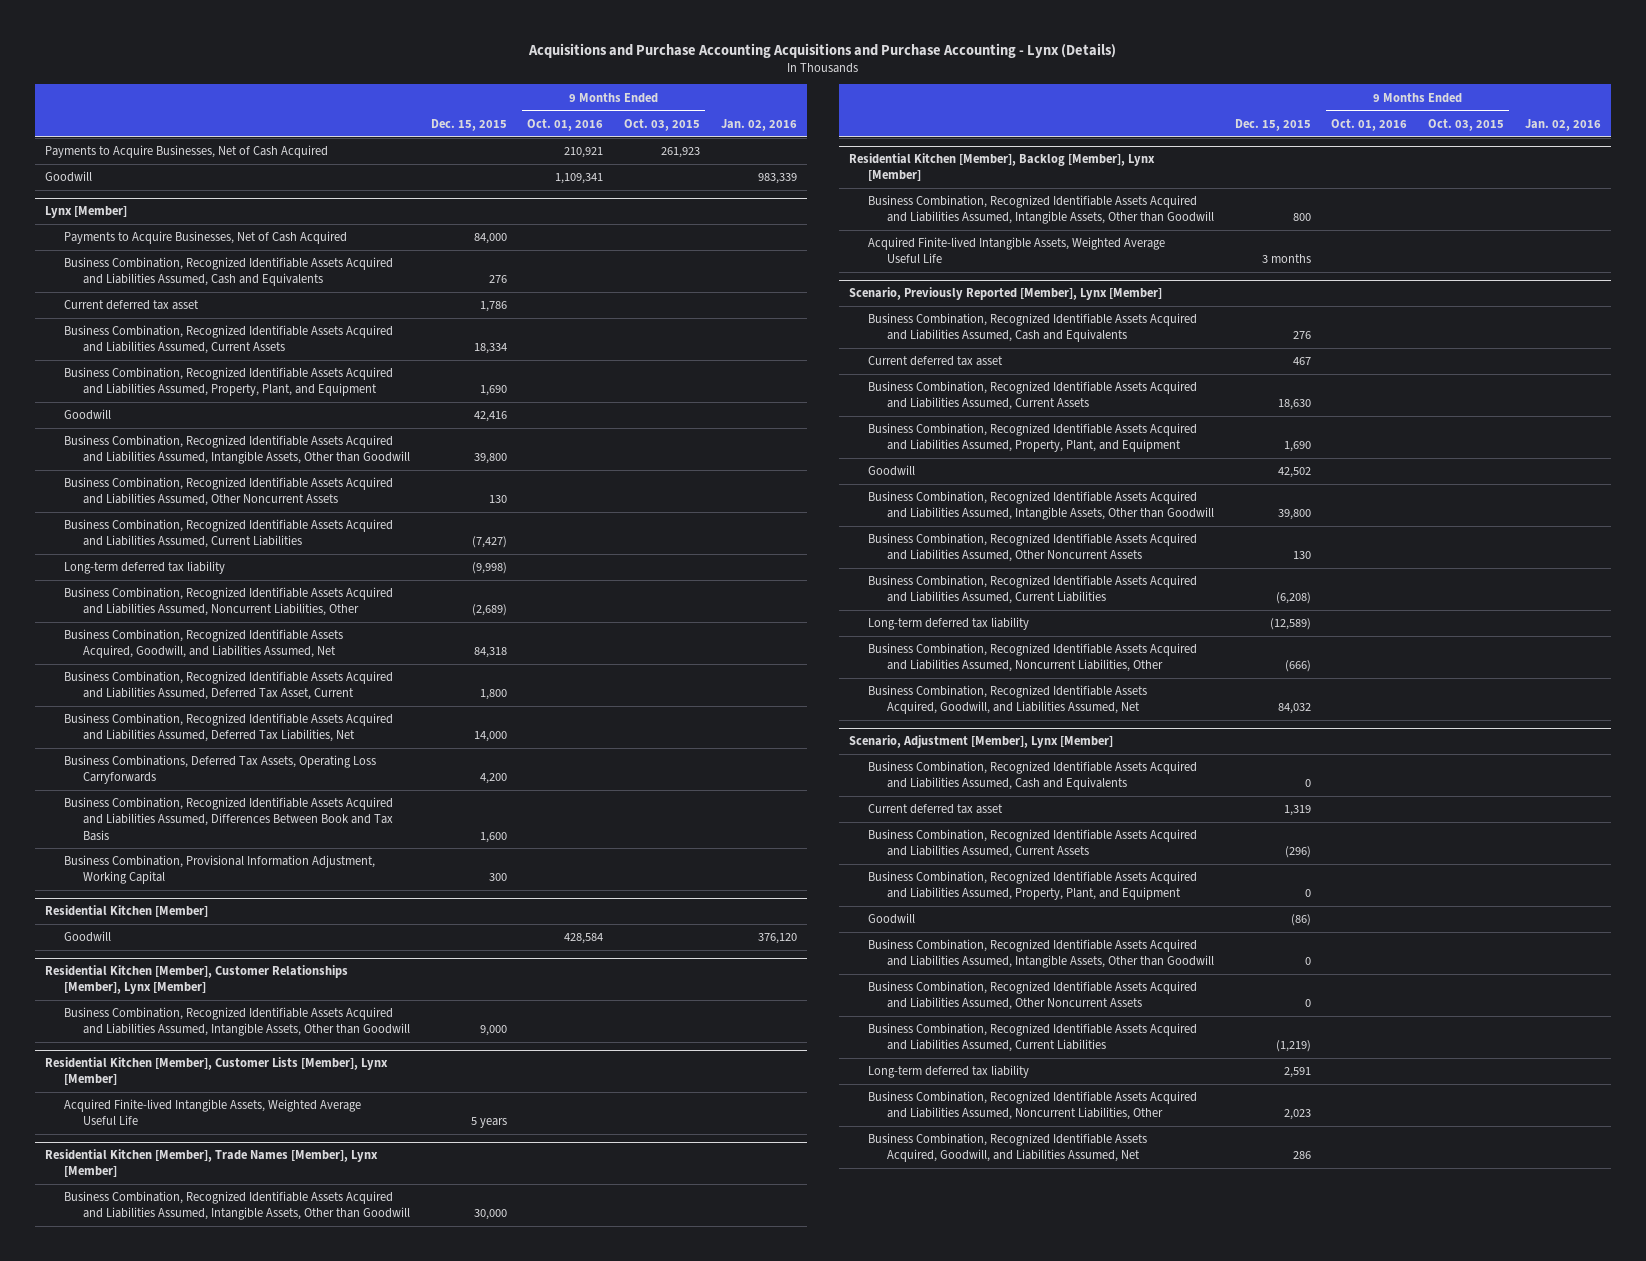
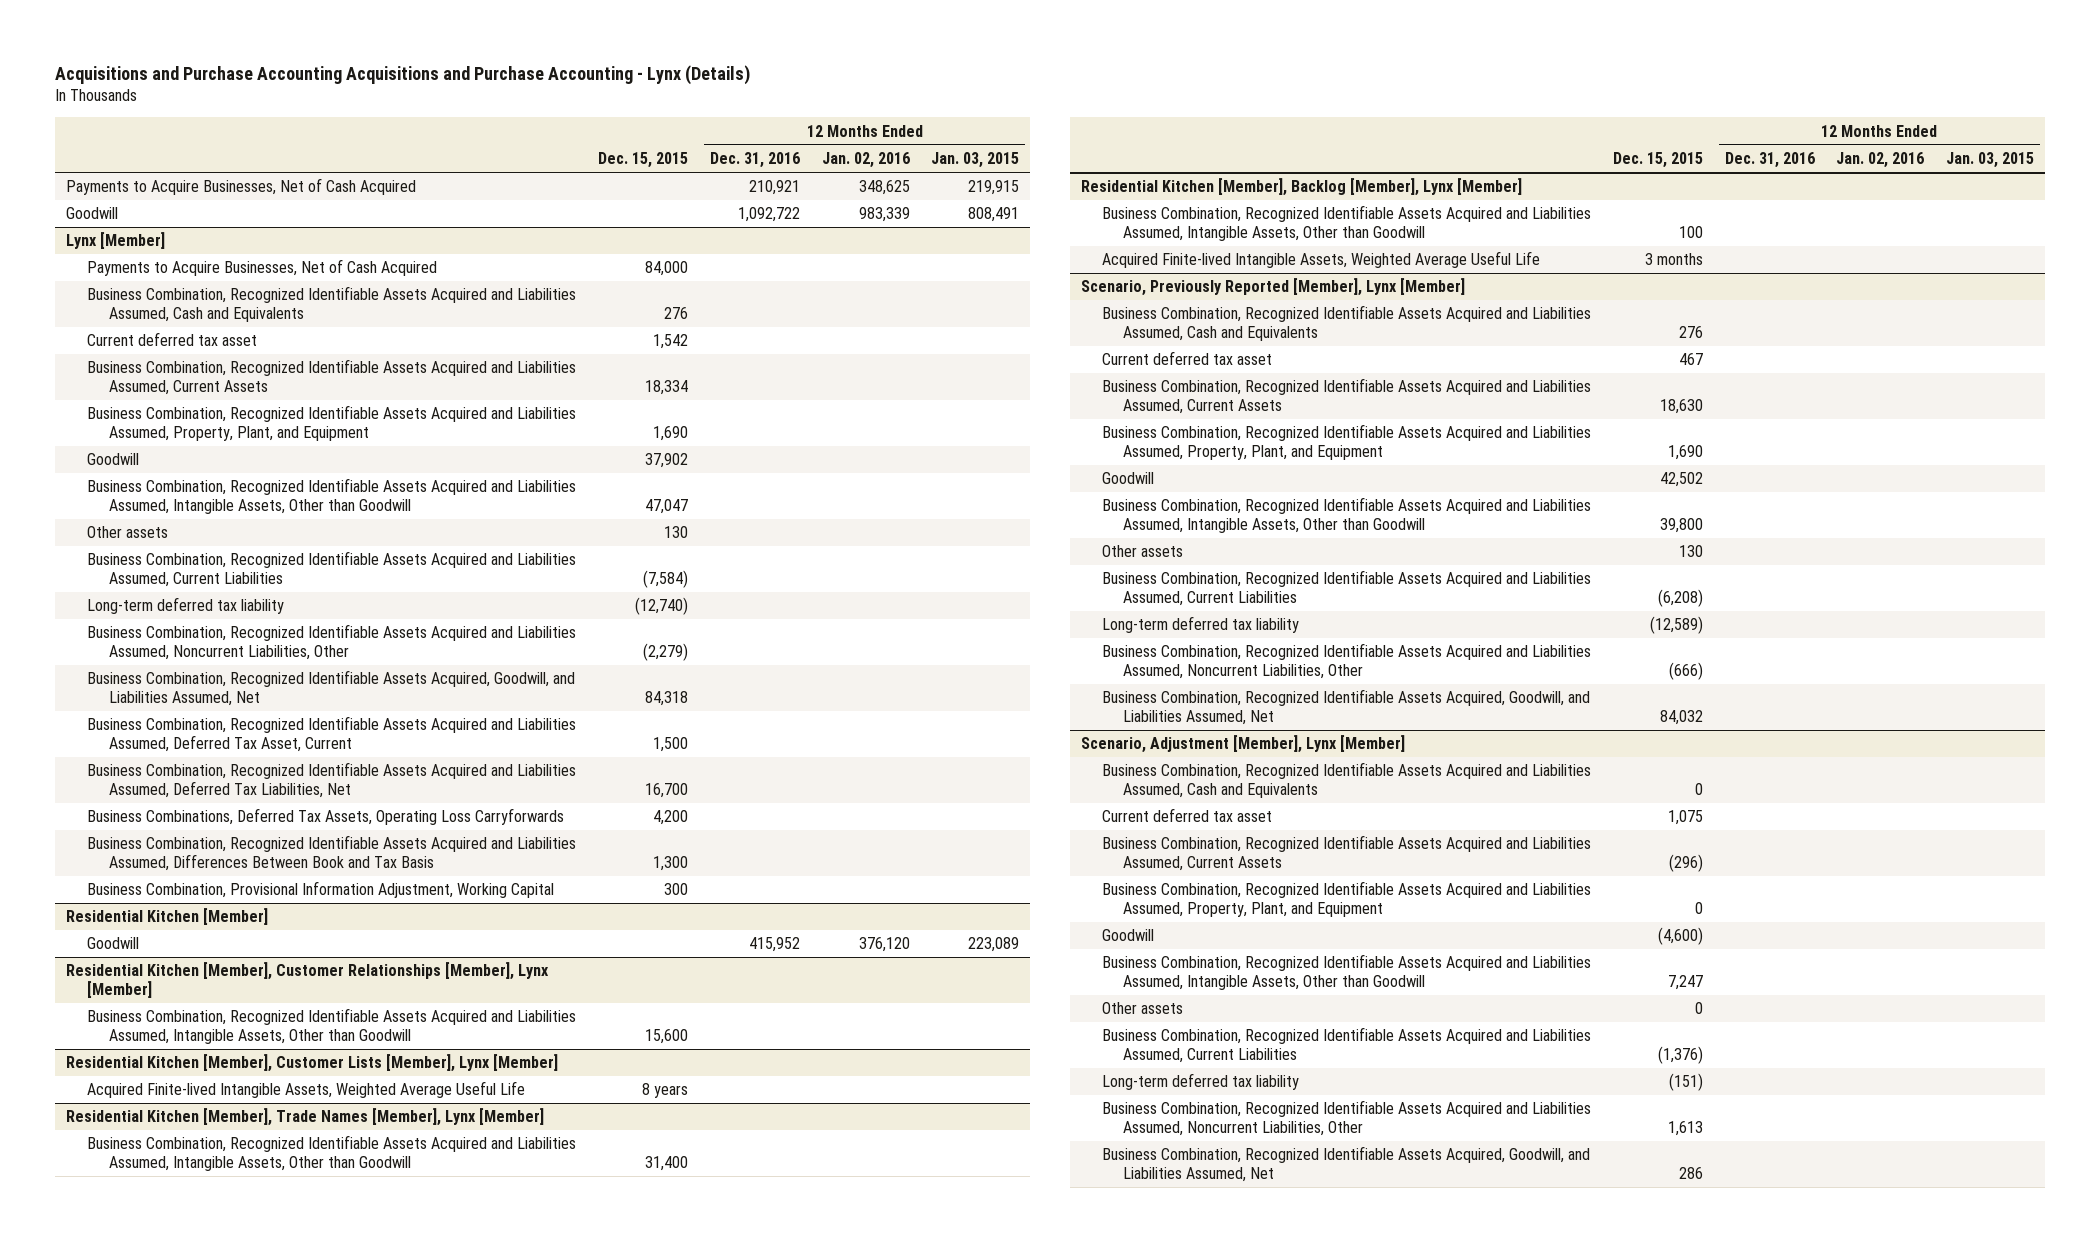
- | Dec. 15, 2015 | 9 Months Ended Oct. 01, 2016 | 9 Months Ended Oct. 03, 2015 | Jan. 02, 2016
+ | Dec. 15, 2015 | 12 Months Ended Dec. 31, 2016 | 12 Months Ended Jan. 02, 2016 | 12 Months Ended Jan. 03, 2015
@ Lynx [Member]
- Current deferred tax asset | 1,786 | | |
+ Current deferred tax asset | 1,542 | | |
- Goodwill | 42,416 | | |
- Business Combination, Recognized Identifiable Assets Acquired and Liabilities Assumed, Intangible Assets, Other than Goodwill | 39,800 | | |
- Business Combination, Recognized Identifiable Assets Acquired and Liabilities Assumed, Other Noncurrent Assets | 130 | | |
- Business Combination, Recognized Identifiable Assets Acquired and Liabilities Assumed, Current Liabilities | (7,427) | | |
- Long-term deferred tax liability | (9,998) | | |
- Business Combination, Recognized Identifiable Assets Acquired and Liabilities Assumed, Noncurrent Liabilities, Other | (2,689) | | |
+ Goodwill | 37,902 | | |
+ Business Combination, Recognized Identifiable Assets Acquired and Liabilities Assumed, Intangible Assets, Other than Goodwill | 47,047 | | |
+ Other assets | 130 | | |
+ Business Combination, Recognized Identifiable Assets Acquired and Liabilities Assumed, Current Liabilities | (7,584) | | |
+ Long-term deferred tax liability | (12,740) | | |
+ Business Combination, Recognized Identifiable Assets Acquired and Liabilities Assumed, Noncurrent Liabilities, Other | (2,279) | | |
- Business Combination, Recognized Identifiable Assets Acquired and Liabilities Assumed, Deferred Tax Asset, Current | 1,800 | | |
- Business Combination, Recognized Identifiable Assets Acquired and Liabilities Assumed, Deferred Tax Liabilities, Net | 14,000 | | |
+ Business Combination, Recognized Identifiable Assets Acquired and Liabilities Assumed, Deferred Tax Asset, Current | 1,500 | | |
+ Business Combination, Recognized Identifiable Assets Acquired and Liabilities Assumed, Deferred Tax Liabilities, Net | 16,700 | | |
- Business Combination, Recognized Identifiable Assets Acquired and Liabilities Assumed, Differences Between Book and Tax Basis | 1,600 | | |
+ Business Combination, Recognized Identifiable Assets Acquired and Liabilities Assumed, Differences Between Book and Tax Basis | 1,300 | | |
@ Residential Kitchen [Member], Customer Relationships [Member], Lynx [Member]
- Business Combination, Recognized Identifiable Assets Acquired and Liabilities Assumed, Intangible Assets, Other than Goodwill | 9,000 | | |
+ Business Combination, Recognized Identifiable Assets Acquired and Liabilities Assumed, Intangible Assets, Other than Goodwill | 15,600 | | |
@ Residential Kitchen [Member], Customer Lists [Member], Lynx [Member]
- Acquired Finite-lived Intangible Assets, Weighted Average Useful Life | 5 years | | |
+ Acquired Finite-lived Intangible Assets, Weighted Average Useful Life | 8 years | | |
@ Residential Kitchen [Member], Trade Names [Member], Lynx [Member]
- Business Combination, Recognized Identifiable Assets Acquired and Liabilities Assumed, Intangible Assets, Other than Goodwill | 30,000 | | |
+ Business Combination, Recognized Identifiable Assets Acquired and Liabilities Assumed, Intangible Assets, Other than Goodwill | 31,400 | | |
@ Residential Kitchen [Member], Backlog [Member], Lynx [Member]
- Business Combination, Recognized Identifiable Assets Acquired and Liabilities Assumed, Intangible Assets, Other than Goodwill | 800 | | |
+ Business Combination, Recognized Identifiable Assets Acquired and Liabilities Assumed, Intangible Assets, Other than Goodwill | 100 | | |
@ Scenario, Previously Reported [Member], Lynx [Member]
- Business Combination, Recognized Identifiable Assets Acquired and Liabilities Assumed, Other Noncurrent Assets | 130 | | |
+ Other assets | 130 | | |
@ Scenario, Adjustment [Member], Lynx [Member]
- Current deferred tax asset | 1,319 | | |
+ Current deferred tax asset | 1,075 | | |
- Goodwill | (86) | | |
- Business Combination, Recognized Identifiable Assets Acquired and Liabilities Assumed, Intangible Assets, Other than Goodwill | 0 | | |
- Business Combination, Recognized Identifiable Assets Acquired and Liabilities Assumed, Other Noncurrent Assets | 0 | | |
- Business Combination, Recognized Identifiable Assets Acquired and Liabilities Assumed, Current Liabilities | (1,219) | | |
- Long-term deferred tax liability | 2,591 | | |
- Business Combination, Recognized Identifiable Assets Acquired and Liabilities Assumed, Noncurrent Liabilities, Other | 2,023 | | |
+ Goodwill | (4,600) | | |
+ Business Combination, Recognized Identifiable Assets Acquired and Liabilities Assumed, Intangible Assets, Other than Goodwill | 7,247 | | |
+ Other assets | 0 | | |
+ Business Combination, Recognized Identifiable Assets Acquired and Liabilities Assumed, Current Liabilities | (1,376) | | |
+ Long-term deferred tax liability | (151) | | |
+ Business Combination, Recognized Identifiable Assets Acquired and Liabilities Assumed, Noncurrent Liabilities, Other | 1,613 | | |

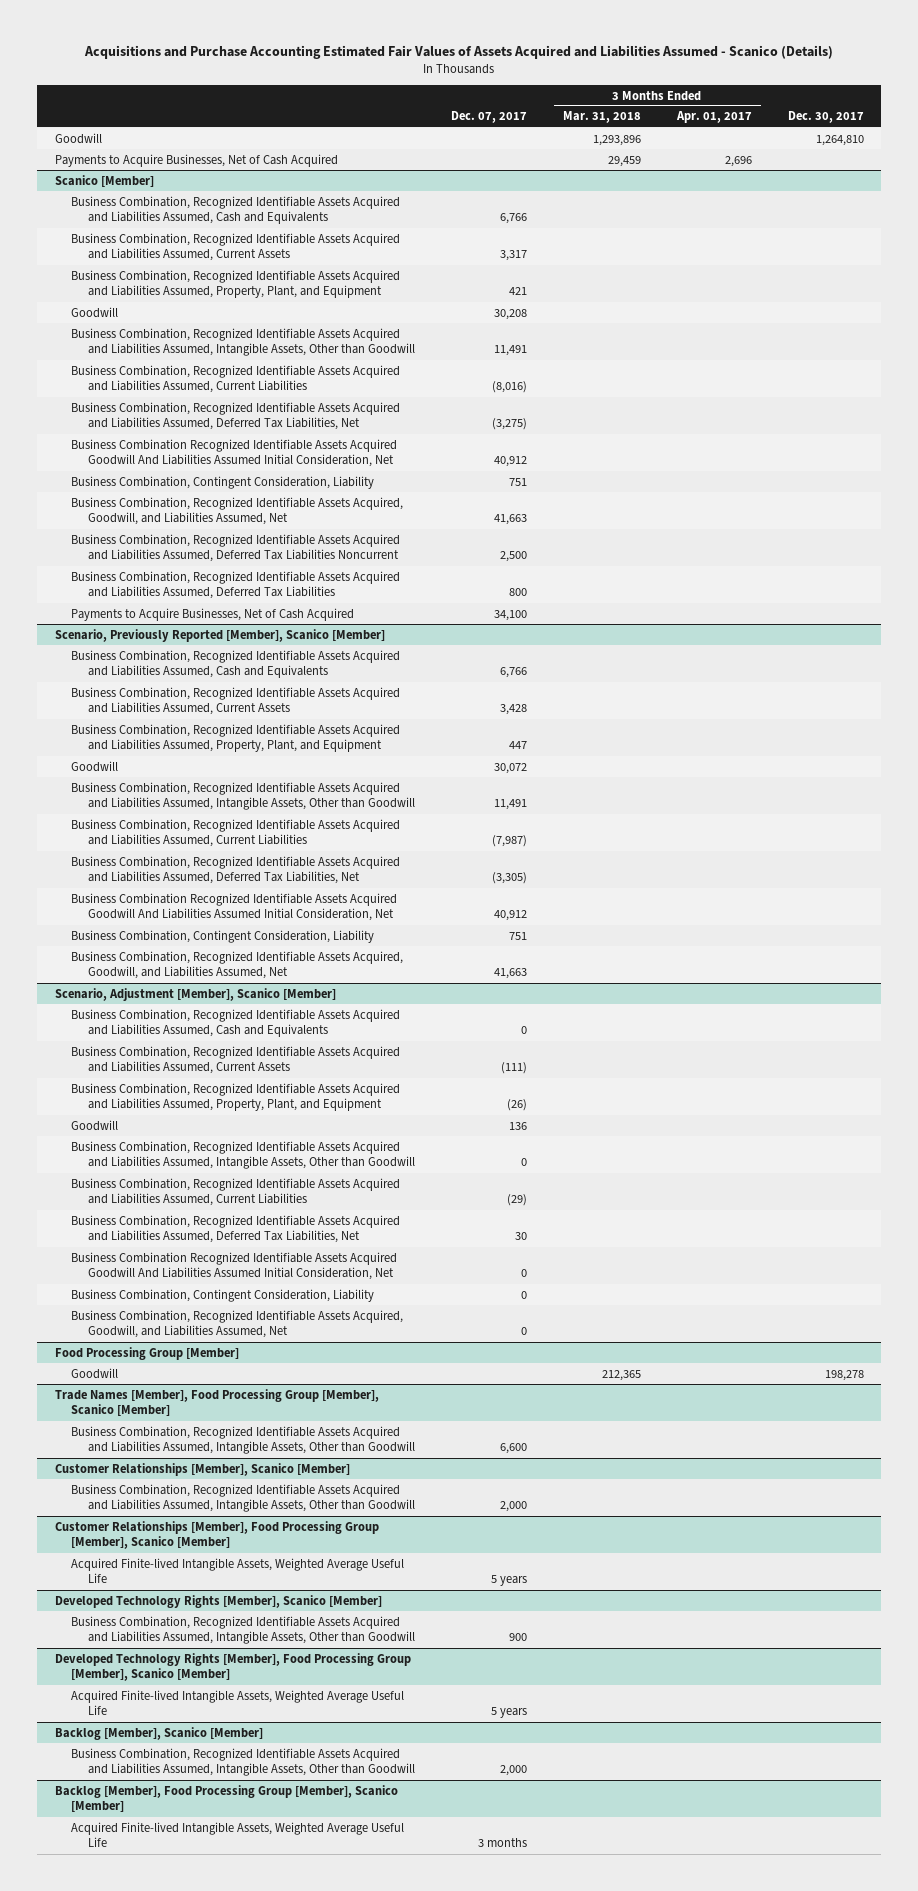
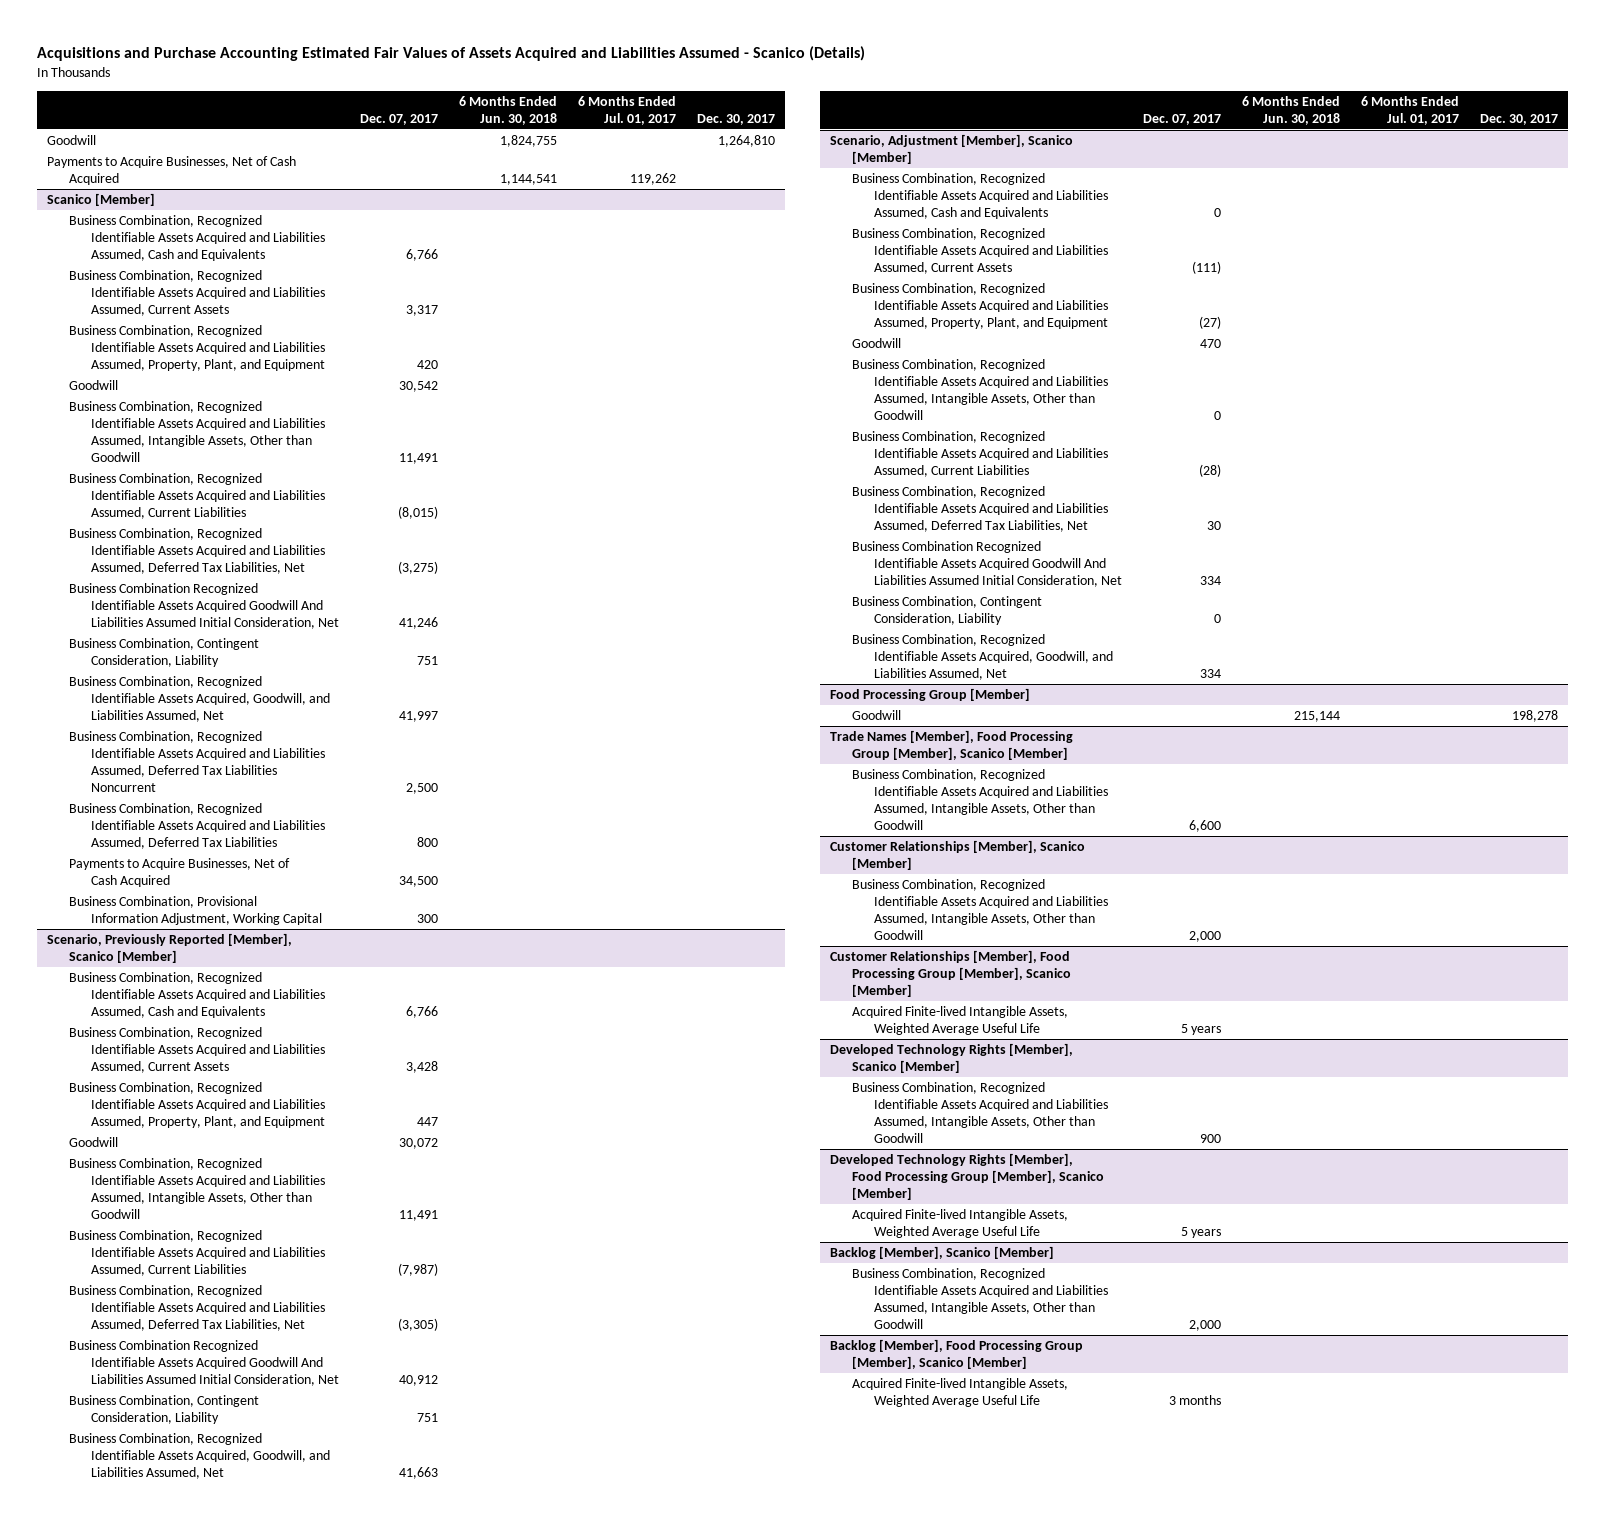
- | Dec. 07, 2017 | 3 Months Ended Mar. 31, 2018 | 3 Months Ended Apr. 01, 2017 | Dec. 30, 2017
+ | Dec. 07, 2017 | 6 Months Ended Jun. 30, 2018 | 6 Months Ended Jul. 01, 2017 | Dec. 30, 2017
@ Scanico [Member]
- Business Combination, Recognized Identifiable Assets Acquired and Liabilities Assumed, Property, Plant, and Equipment | 421 | | |
- Goodwill | 30,208 | | |
+ Business Combination, Recognized Identifiable Assets Acquired and Liabilities Assumed, Property, Plant, and Equipment | 420 | | |
+ Goodwill | 30,542 | | |
- Business Combination, Recognized Identifiable Assets Acquired and Liabilities Assumed, Current Liabilities | (8,016) | | |
+ Business Combination, Recognized Identifiable Assets Acquired and Liabilities Assumed, Current Liabilities | (8,015) | | |
- Business Combination Recognized Identifiable Assets Acquired Goodwill And Liabilities Assumed Initial Consideration, Net | 40,912 | | |
+ Business Combination Recognized Identifiable Assets Acquired Goodwill And Liabilities Assumed Initial Consideration, Net | 41,246 | | |
- Business Combination, Recognized Identifiable Assets Acquired, Goodwill, and Liabilities Assumed, Net | 41,663 | | |
+ Business Combination, Recognized Identifiable Assets Acquired, Goodwill, and Liabilities Assumed, Net | 41,997 | | |
- Payments to Acquire Businesses, Net of Cash Acquired | 34,100 | | |
+ Payments to Acquire Businesses, Net of Cash Acquired | 34,500 | | |
+ Business Combination, Provisional Information Adjustment, Working Capital | 300 | | |
@ Scenario, Adjustment [Member], Scanico [Member]
- Business Combination, Recognized Identifiable Assets Acquired and Liabilities Assumed, Property, Plant, and Equipment | (26) | | |
- Goodwill | 136 | | |
+ Business Combination, Recognized Identifiable Assets Acquired and Liabilities Assumed, Property, Plant, and Equipment | (27) | | |
+ Goodwill | 470 | | |
- Business Combination, Recognized Identifiable Assets Acquired and Liabilities Assumed, Current Liabilities | (29) | | |
+ Business Combination, Recognized Identifiable Assets Acquired and Liabilities Assumed, Current Liabilities | (28) | | |
- Business Combination Recognized Identifiable Assets Acquired Goodwill And Liabilities Assumed Initial Consideration, Net | 0 | | |
+ Business Combination Recognized Identifiable Assets Acquired Goodwill And Liabilities Assumed Initial Consideration, Net | 334 | | |
- Business Combination, Recognized Identifiable Assets Acquired, Goodwill, and Liabilities Assumed, Net | 0 | | |
+ Business Combination, Recognized Identifiable Assets Acquired, Goodwill, and Liabilities Assumed, Net | 334 | | |

